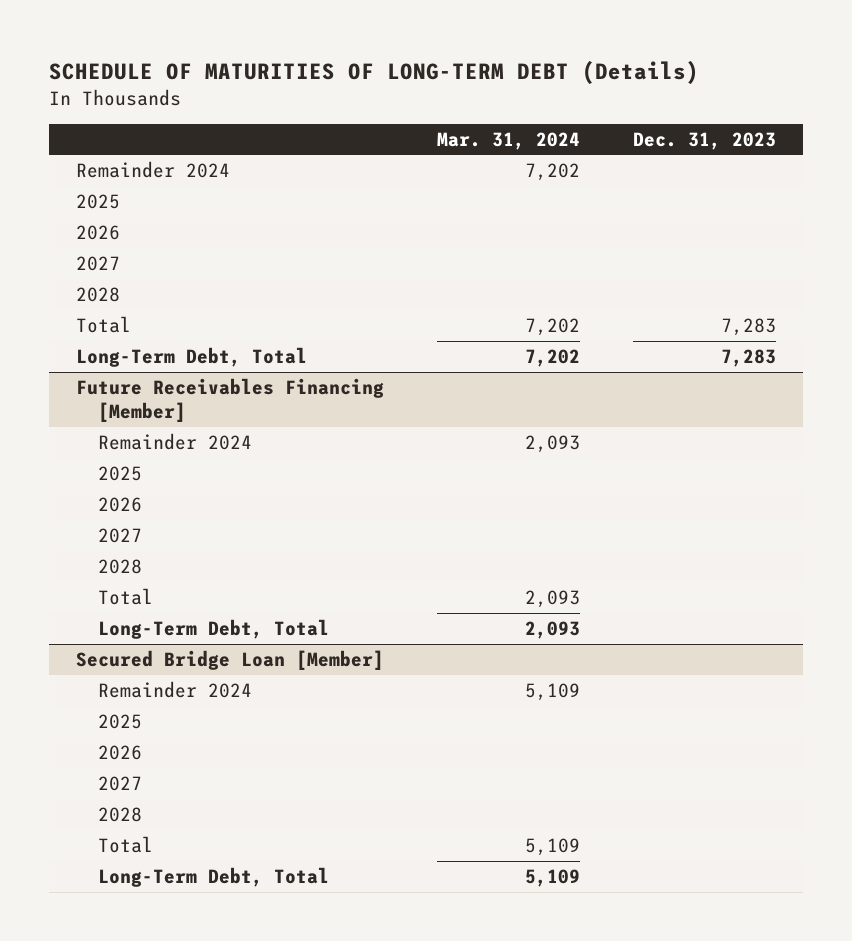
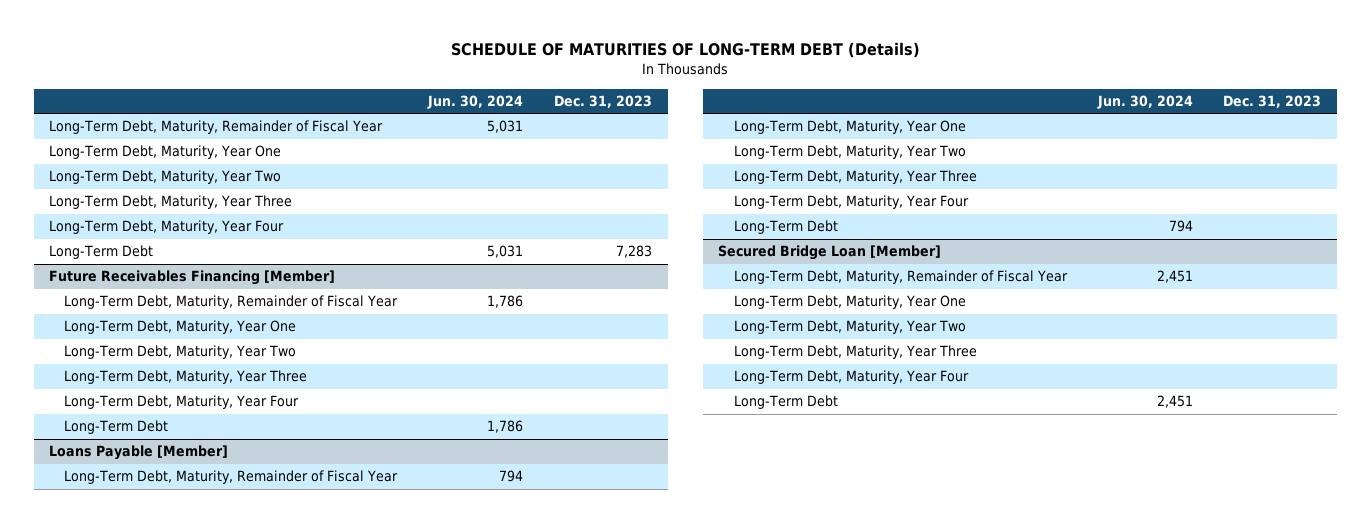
- | Mar. 31, 2024 | Dec. 31, 2023
+ | Jun. 30, 2024 | Dec. 31, 2023
- Remainder 2024 | 7,202 |
- 2025
- 2026
- 2027
- 2028
- Total | 7,202 | 7,283
- Long-Term Debt, Total | 7,202 | 7,283
+ Long-Term Debt, Maturity, Remainder of Fiscal Year | 5,031 |
+ Long-Term Debt, Maturity, Year One
+ Long-Term Debt, Maturity, Year Two
+ Long-Term Debt, Maturity, Year Three
+ Long-Term Debt, Maturity, Year Four
+ Long-Term Debt | 5,031 | 7,283
@ Future Receivables Financing [Member]
- Remainder 2024 | 2,093 |
- 2025
- 2026
- 2027
- 2028
- Total | 2,093 |
- Long-Term Debt, Total | 2,093 |
+ Long-Term Debt, Maturity, Remainder of Fiscal Year | 1,786 |
+ Long-Term Debt, Maturity, Year One
+ Long-Term Debt, Maturity, Year Two
+ Long-Term Debt, Maturity, Year Three
+ Long-Term Debt, Maturity, Year Four
+ Long-Term Debt | 1,786 |
+ Loans Payable [Member]
+ Long-Term Debt, Maturity, Remainder of Fiscal Year | 794 |
+ Long-Term Debt, Maturity, Year One
+ Long-Term Debt, Maturity, Year Two
+ Long-Term Debt, Maturity, Year Three
+ Long-Term Debt, Maturity, Year Four
+ Long-Term Debt | 794 |
@ Secured Bridge Loan [Member]
- Remainder 2024 | 5,109 |
- 2025
- 2026
- 2027
- 2028
- Total | 5,109 |
- Long-Term Debt, Total | 5,109 |
+ Long-Term Debt, Maturity, Remainder of Fiscal Year | 2,451 |
+ Long-Term Debt, Maturity, Year One
+ Long-Term Debt, Maturity, Year Two
+ Long-Term Debt, Maturity, Year Three
+ Long-Term Debt, Maturity, Year Four
+ Long-Term Debt | 2,451 |

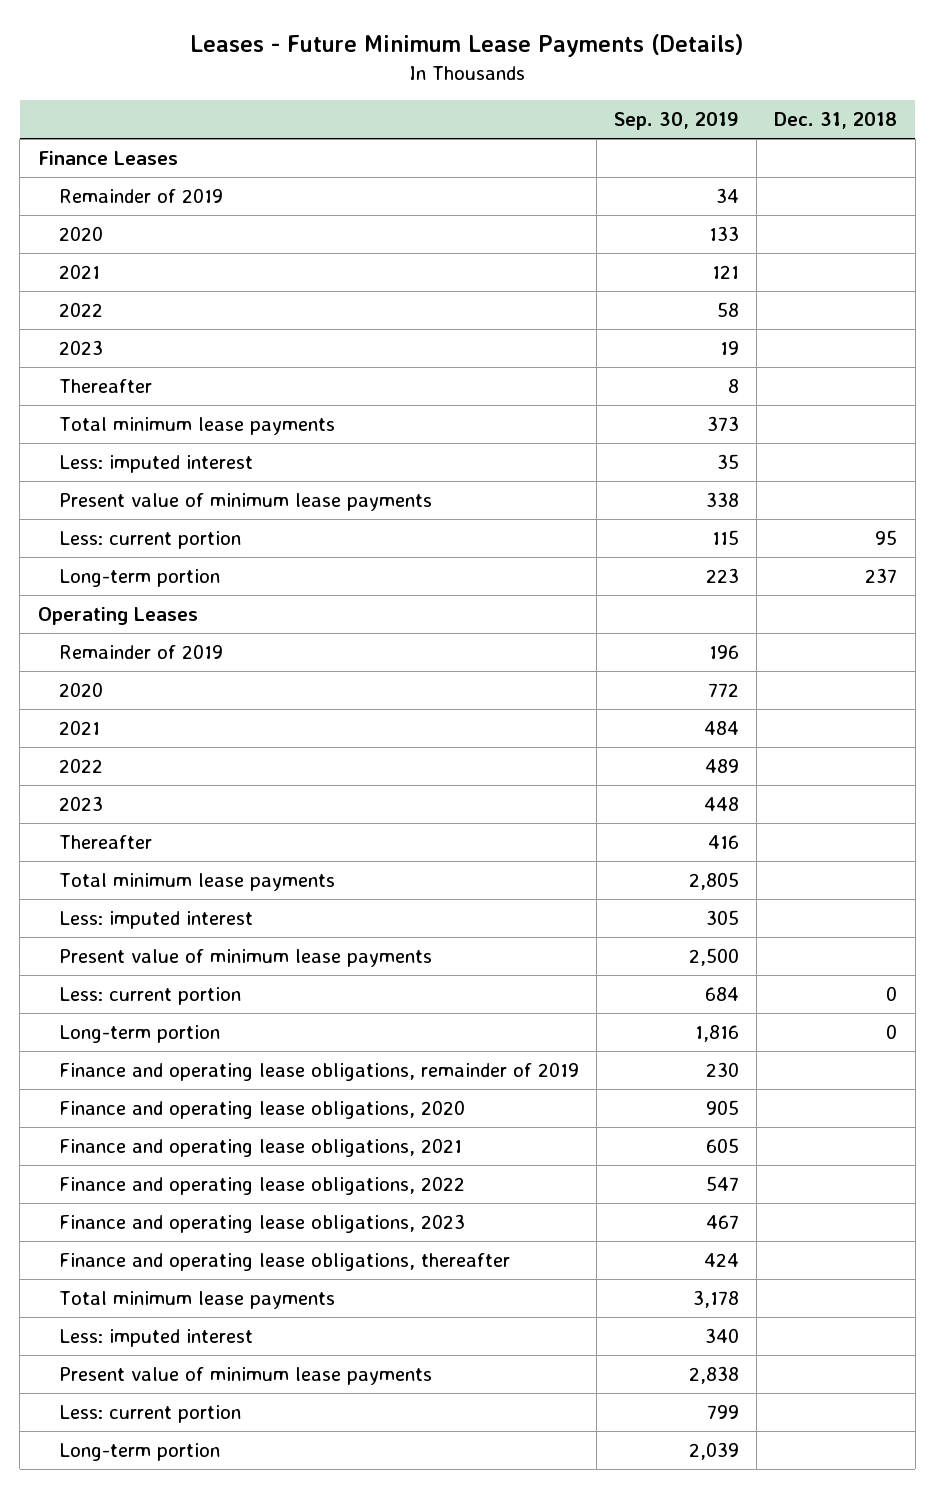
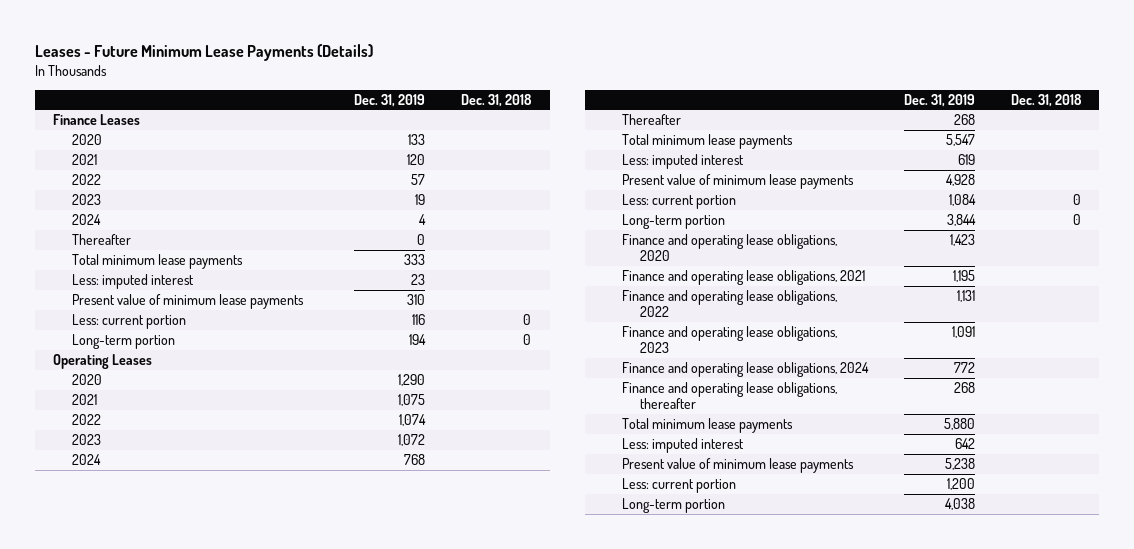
- | Sep. 30, 2019 | Dec. 31, 2018
+ | Dec. 31, 2019 | Dec. 31, 2018
- Remainder of 2019 | 34 |
+ 2024 | 4 |
- Less: current portion | 115 | 95
- Long-term portion | 223 | 237
+ Less: current portion | 116 | 0
+ Long-term portion | 194 | 0
- Remainder of 2019 | 196 |
+ 2024 | 768 |
- Finance and operating lease obligations, remainder of 2019 | 230 |
+ Finance and operating lease obligations, 2024 | 772 |

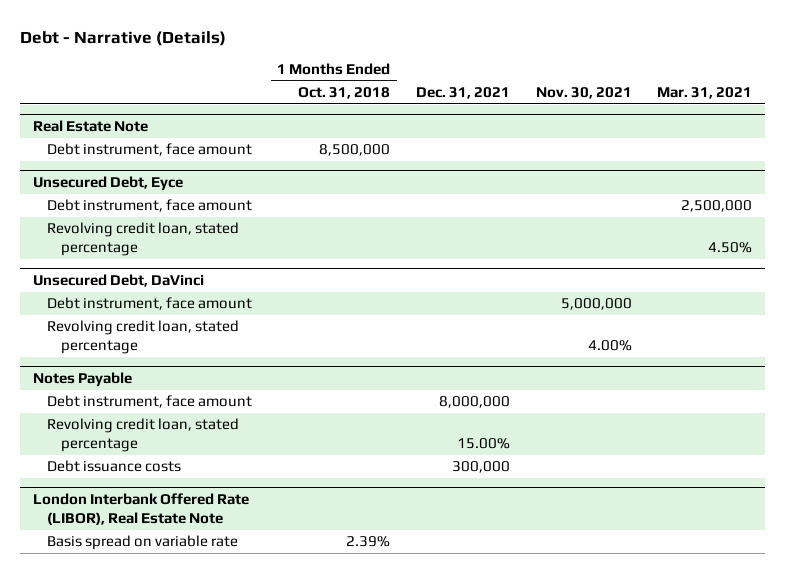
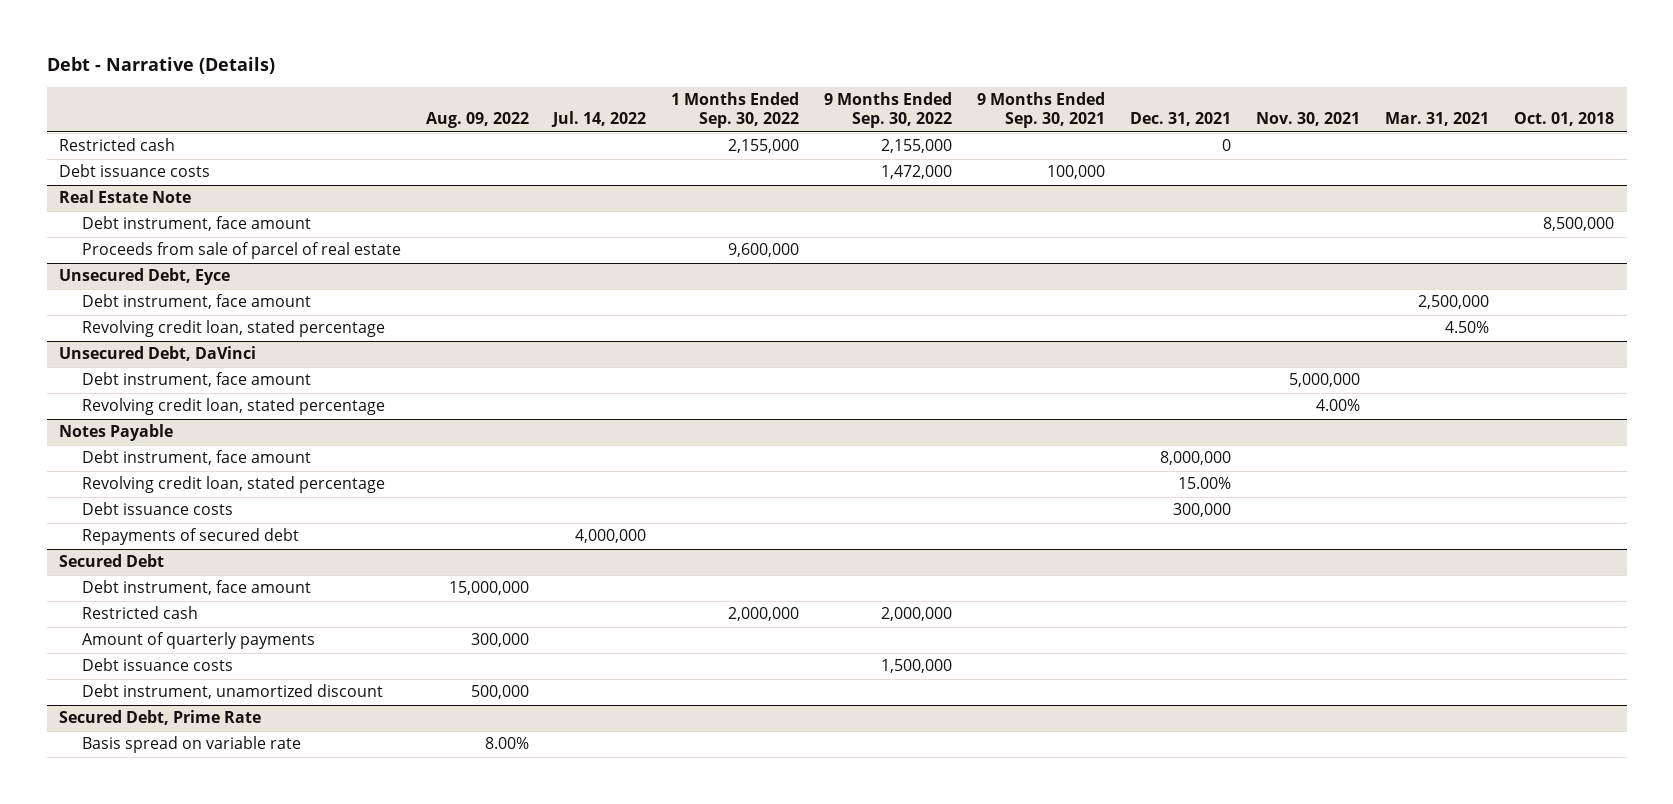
- | 1 Months Ended Oct. 31, 2018 | Dec. 31, 2021 | Nov. 30, 2021 | Mar. 31, 2021
+ | Aug. 09, 2022 | Jul. 14, 2022 | 1 Months Ended Sep. 30, 2022 | 9 Months Ended Sep. 30, 2022 | 9 Months Ended Sep. 30, 2021 | Dec. 31, 2021 | Nov. 30, 2021 | Mar. 31, 2021 | Oct. 01, 2018
+ Restricted cash | | | 2,155,000 | 2,155,000 | | 0 | | |
+ Debt issuance costs | | | | 1,472,000 | 100,000 | | | |
@ Real Estate Note
+ Proceeds from sale of parcel of real estate | | | 9,600,000 | | | | | |
- London Interbank Offered Rate (LIBOR), Real Estate Note
- Basis spread on variable rate | 2.39% | | |
@ Notes Payable
+ Repayments of secured debt | | 4,000,000 | | | | | | |
+ Secured Debt
+ Debt instrument, face amount | 15,000,000 | | | | | | | |
+ Restricted cash | | | 2,000,000 | 2,000,000 | | | | |
+ Amount of quarterly payments | 300,000 | | | | | | | |
+ Debt issuance costs | | | | 1,500,000 | | | | |
+ Debt instrument, unamortized discount | 500,000 | | | | | | | |
+ Secured Debt, Prime Rate
+ Basis spread on variable rate | 8.00% | | | | | | | |

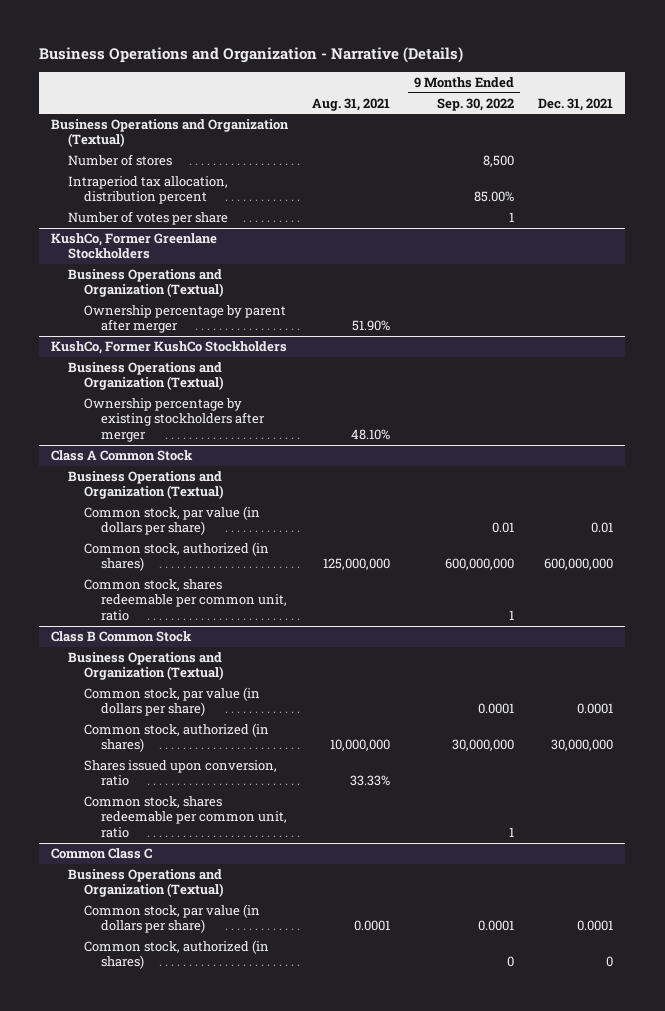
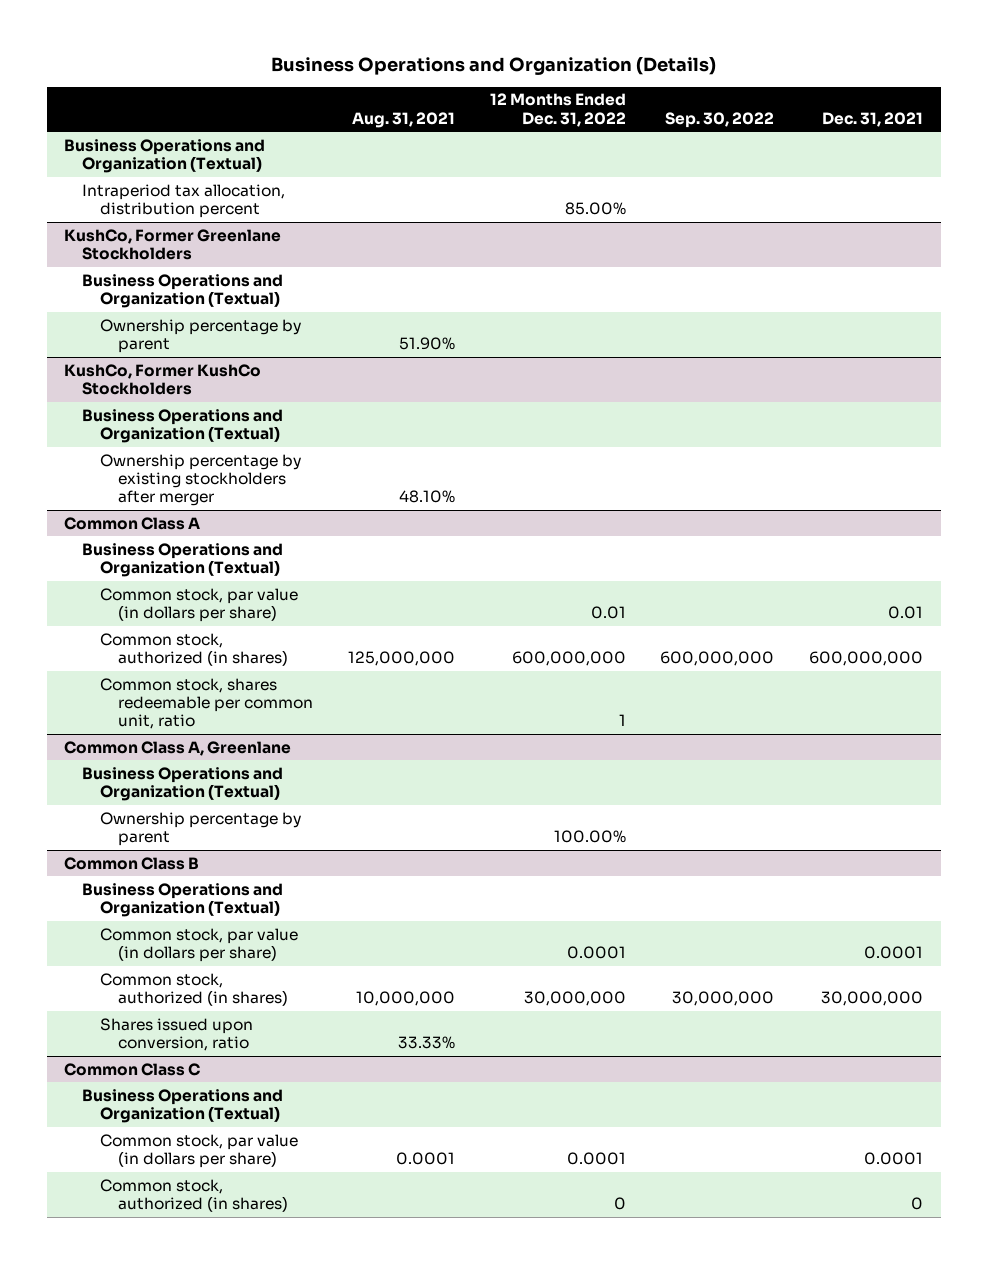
- Business Operations and Organization - Narrative (Details)
+ Business Operations and Organization (Details)
- | Aug. 31, 2021 | 9 Months Ended Sep. 30, 2022 | Dec. 31, 2021
+ | Aug. 31, 2021 | 12 Months Ended Dec. 31, 2022 | Sep. 30, 2022 | Dec. 31, 2021
- Number of stores | | 8,500 |
- Number of votes per share | | 1 |
@ KushCo, Former Greenlane Stockholders
- Ownership percentage by parent after merger | 51.90% | |
+ Ownership percentage by parent | 51.90% | | |
- Class A Common Stock
+ Common Class A
- Class B Common Stock
+ Common Class A, Greenlane
+ Business Operations and Organization (Textual)
+ Ownership percentage by parent | | 100.00% | |
+ Common Class B
- Common stock, shares redeemable per common unit, ratio | | 1 |

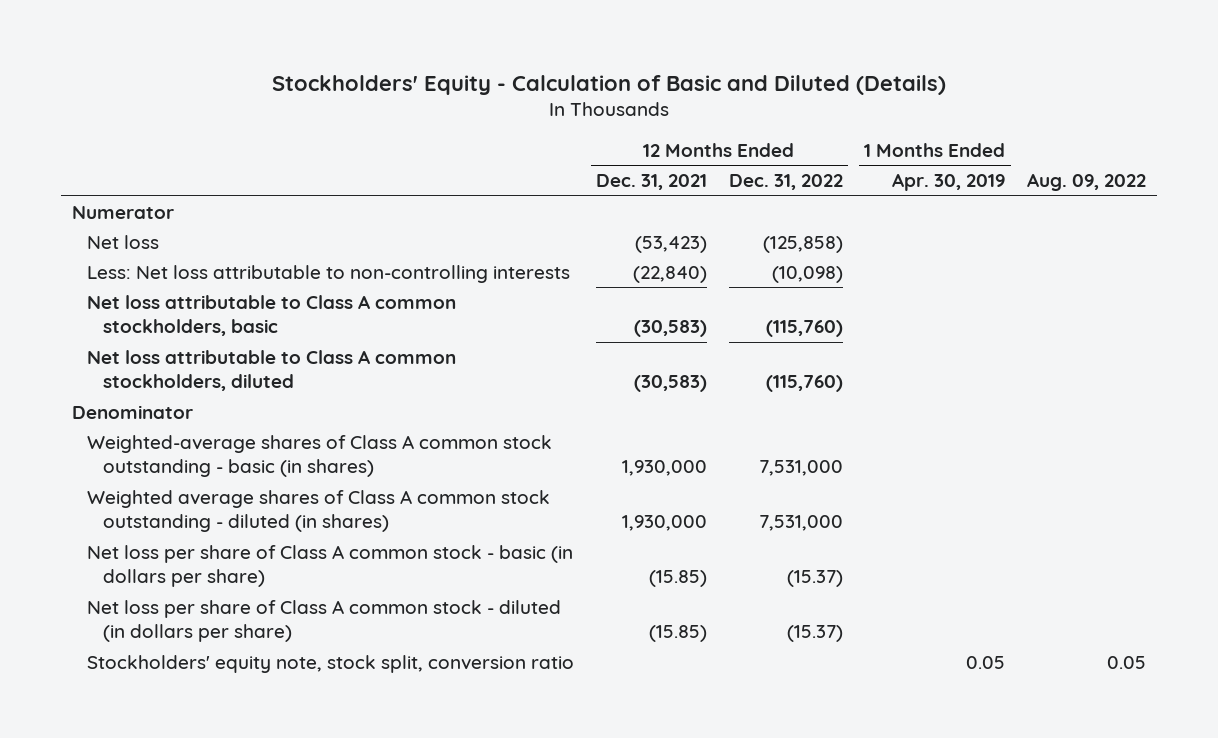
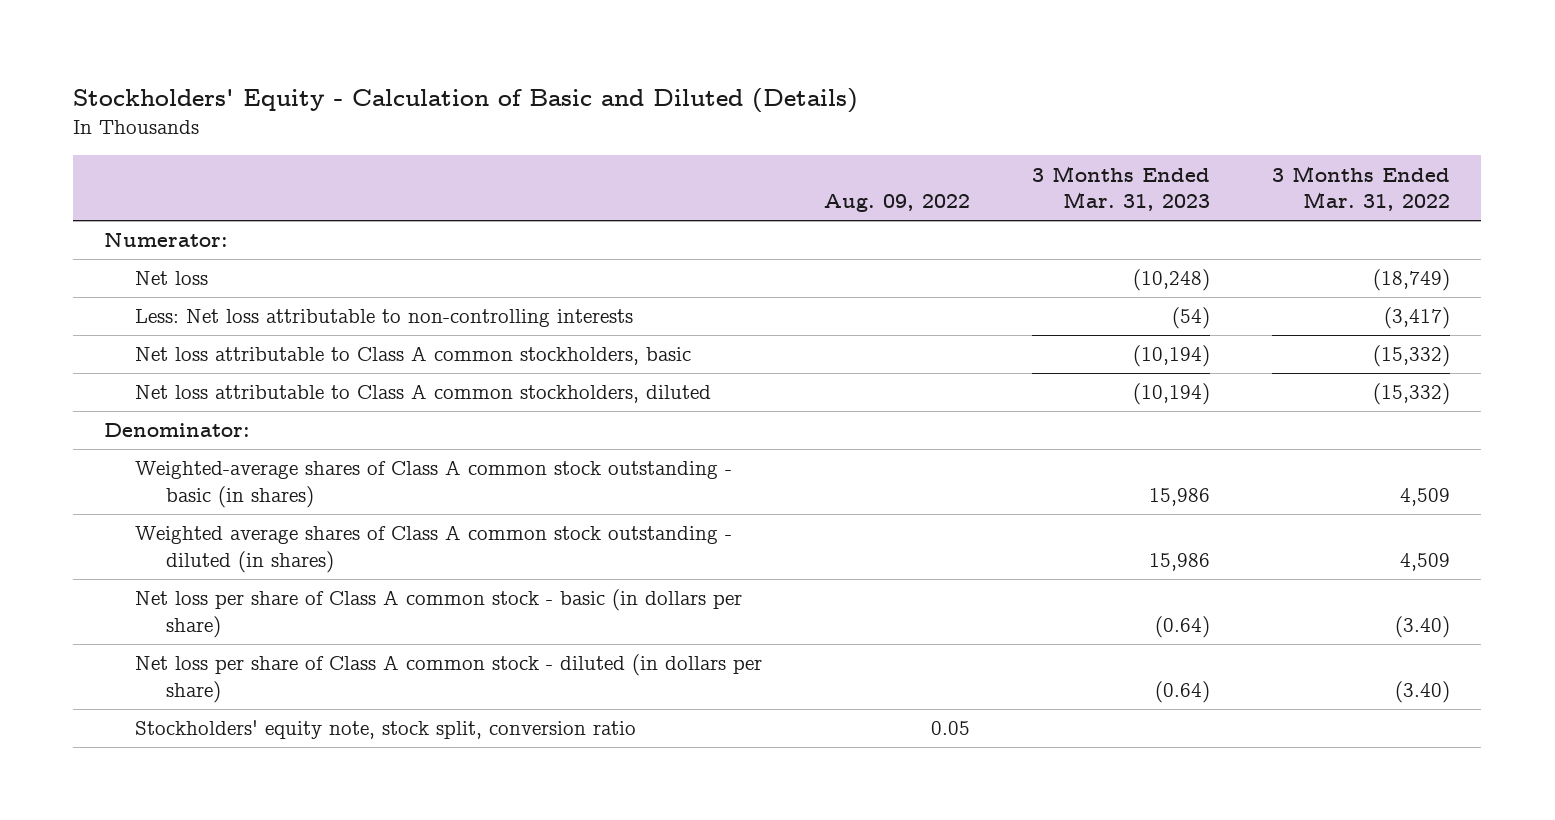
- | 12 Months Ended Dec. 31, 2021 | 12 Months Ended Dec. 31, 2022 | 1 Months Ended Apr. 30, 2019 | Aug. 09, 2022
+ | Aug. 09, 2022 | 3 Months Ended Mar. 31, 2023 | 3 Months Ended Mar. 31, 2022
- Numerator
+ Numerator:
- Denominator
+ Denominator:

